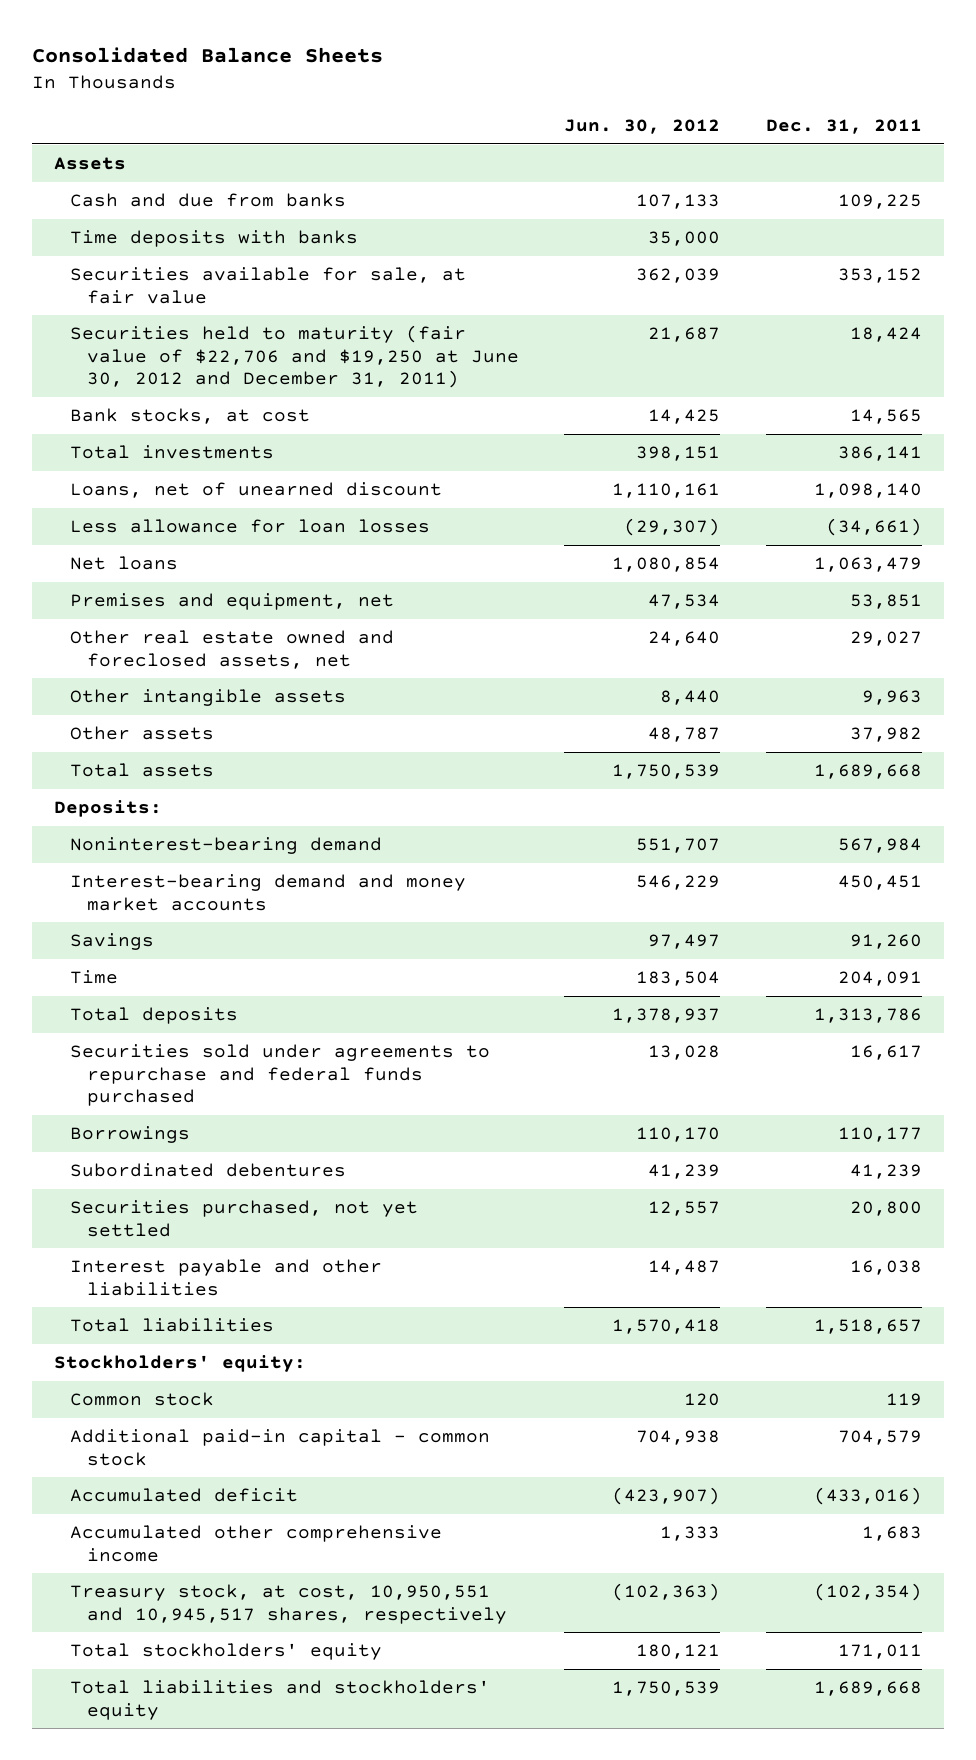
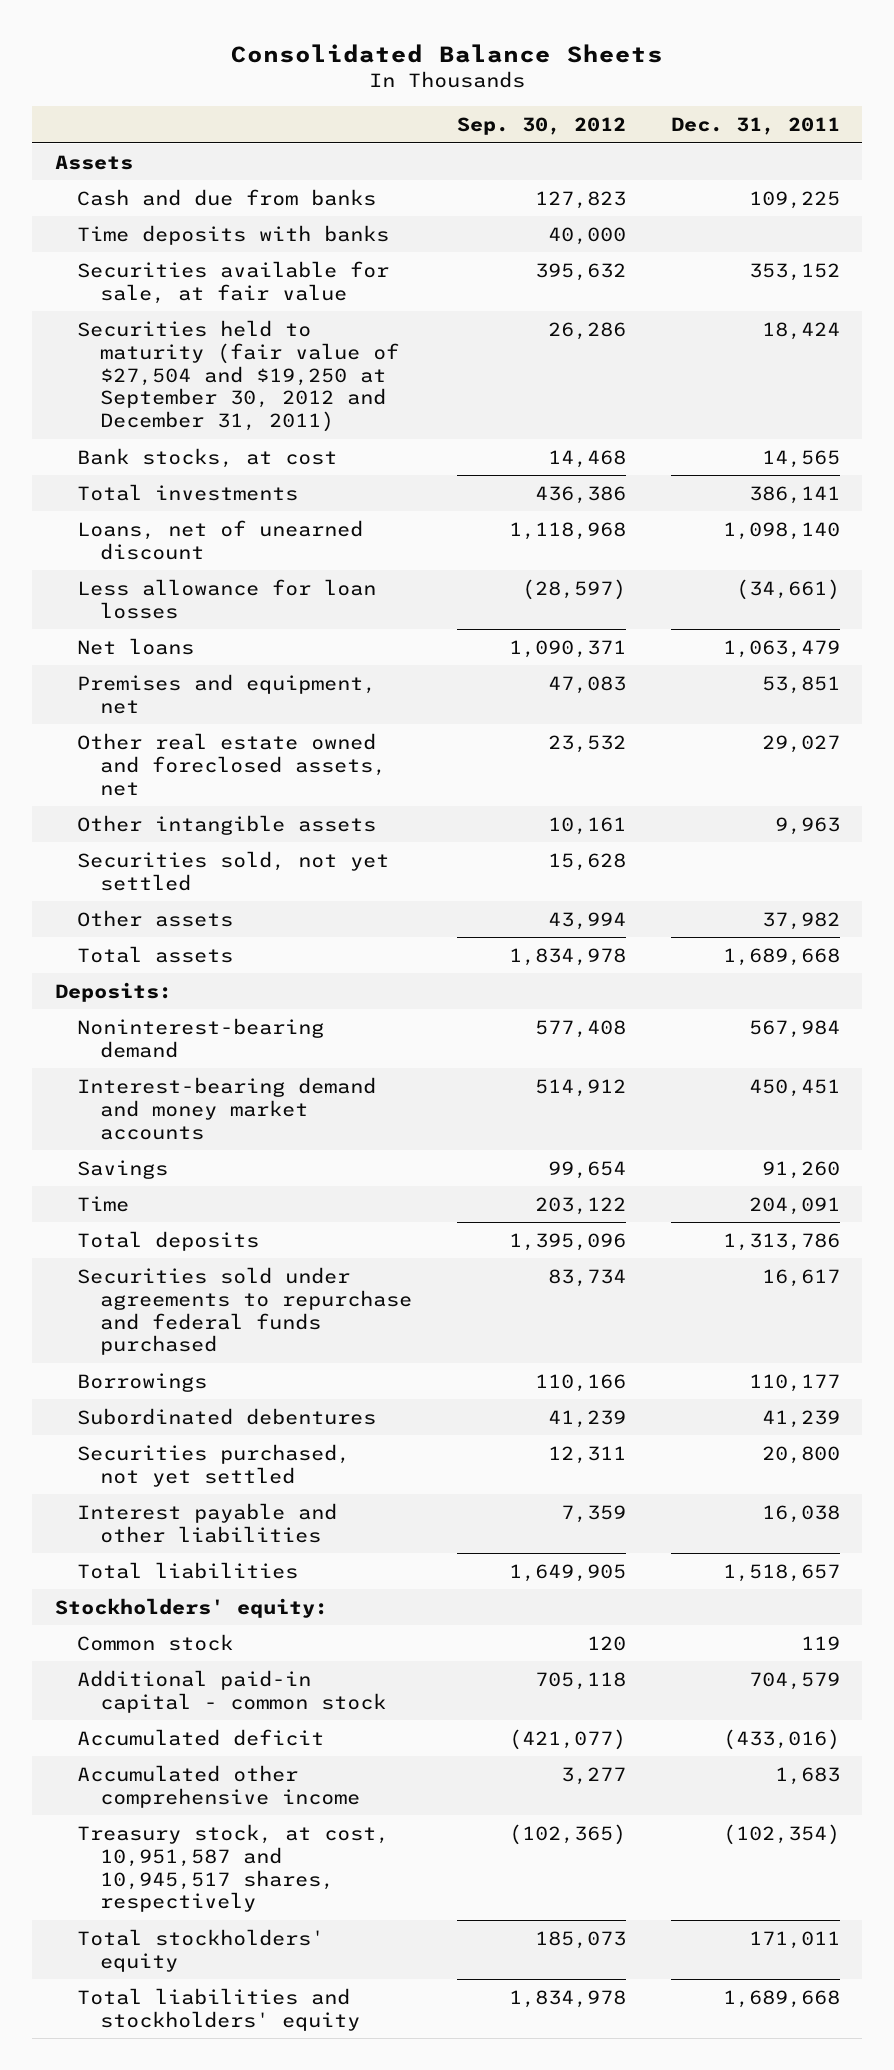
- | Jun. 30, 2012 | Dec. 31, 2011
+ | Sep. 30, 2012 | Dec. 31, 2011
- Securities held to maturity (fair value of $22,706 and $19,250 at June 30, 2012 and December 31, 2011) | 21,687 | 18,424
+ Securities held to maturity (fair value of $27,504 and $19,250 at September 30, 2012 and December 31, 2011) | 26,286 | 18,424
+ Securities sold, not yet settled | 15,628 |
- Treasury stock, at cost, 10,950,551 and 10,945,517 shares, respectively | (102,363) | (102,354)
+ Treasury stock, at cost, 10,951,587 and 10,945,517 shares, respectively | (102,365) | (102,354)

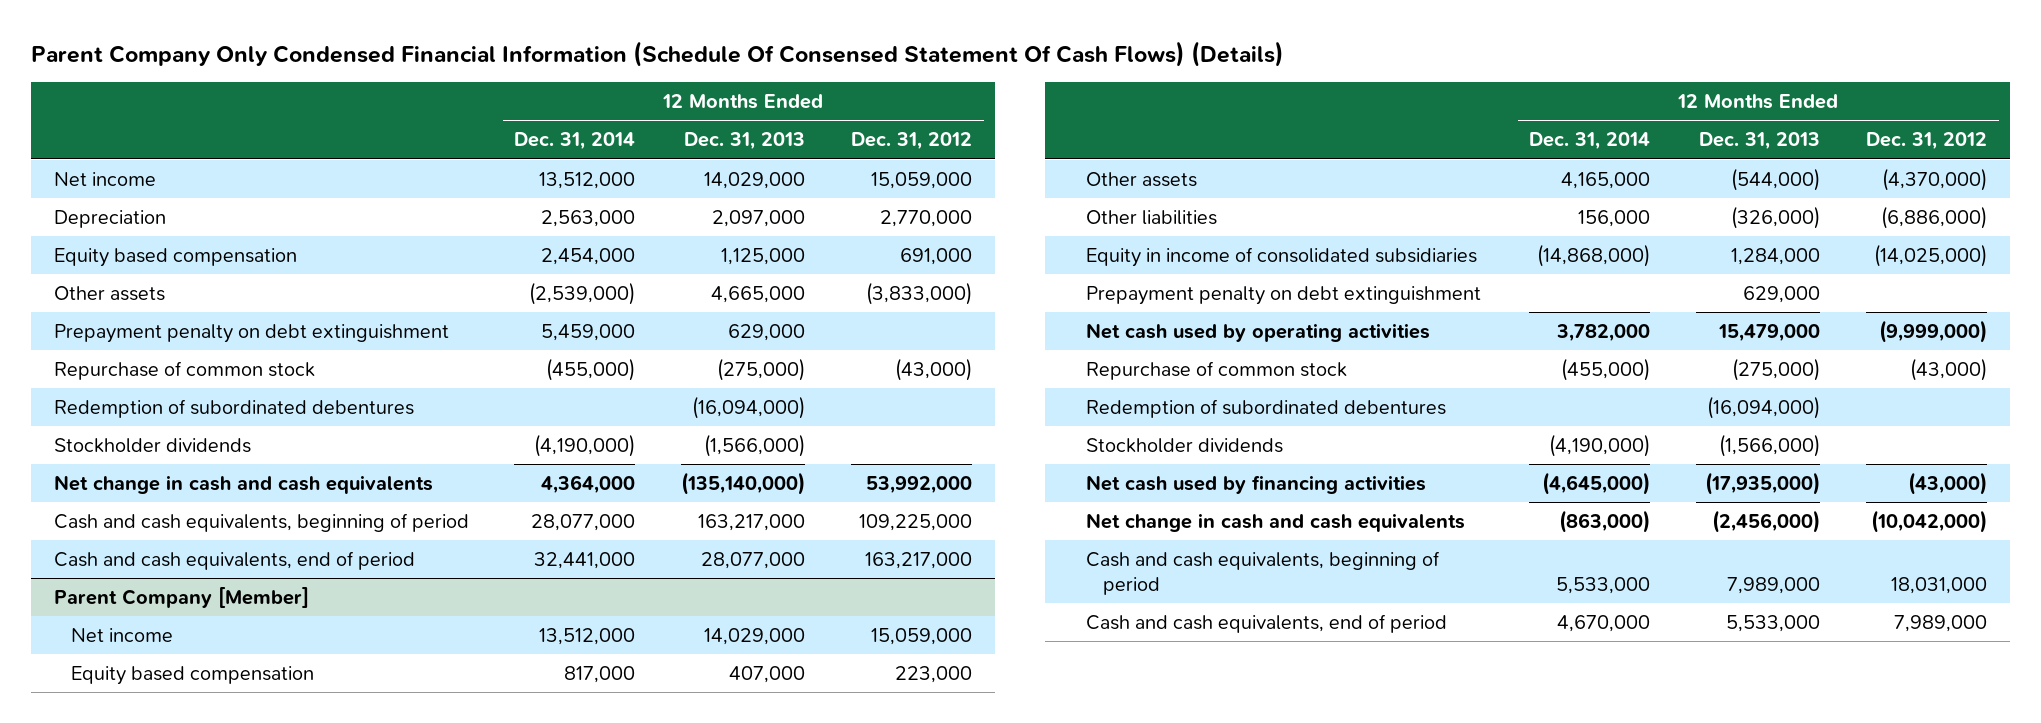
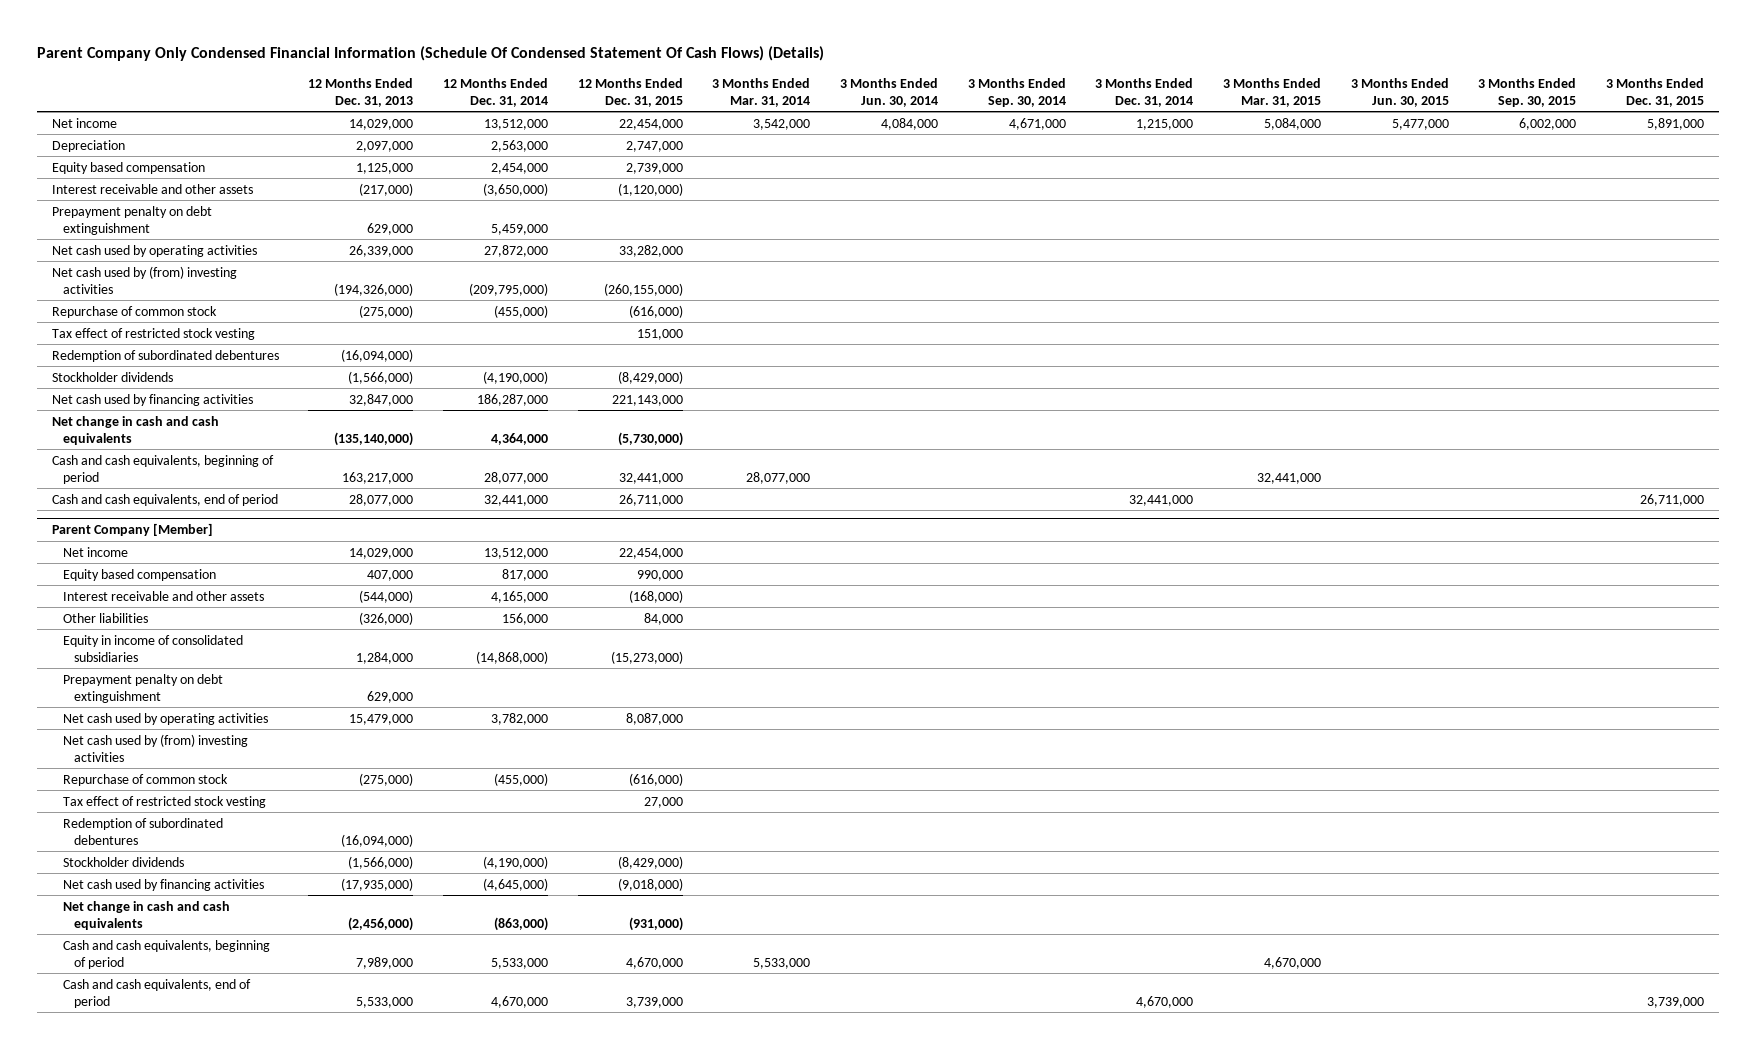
- Parent Company Only Condensed Financial Information (Schedule Of Consensed Statement Of Cash Flows) (Details)
+ Parent Company Only Condensed Financial Information (Schedule Of Condensed Statement Of Cash Flows) (Details)
- | 12 Months Ended Dec. 31, 2014 | 12 Months Ended Dec. 31, 2013 | 12 Months Ended Dec. 31, 2012
+ | 12 Months Ended Dec. 31, 2013 | 12 Months Ended Dec. 31, 2014 | 12 Months Ended Dec. 31, 2015 | 3 Months Ended Mar. 31, 2014 | 3 Months Ended Jun. 30, 2014 | 3 Months Ended Sep. 30, 2014 | 3 Months Ended Dec. 31, 2014 | 3 Months Ended Mar. 31, 2015 | 3 Months Ended Jun. 30, 2015 | 3 Months Ended Sep. 30, 2015 | 3 Months Ended Dec. 31, 2015
- Other assets | (2,539,000) | 4,665,000 | (3,833,000)
+ Interest receivable and other assets | (217,000) | (3,650,000) | (1,120,000) | | | | | | | |
+ Net cash used by operating activities | 26,339,000 | 27,872,000 | 33,282,000 | | | | | | | |
+ Net cash used by (from) investing activities | (194,326,000) | (209,795,000) | (260,155,000) | | | | | | | |
+ Tax effect of restricted stock vesting | | | 151,000 | | | | | | | |
+ Net cash used by financing activities | 32,847,000 | 186,287,000 | 221,143,000 | | | | | | | |
@ Parent Company [Member]
- Other assets | 4,165,000 | (544,000) | (4,370,000)
+ Interest receivable and other assets | (544,000) | 4,165,000 | (168,000) | | | | | | | |
+ Net cash used by (from) investing activities
+ Tax effect of restricted stock vesting | | | 27,000 | | | | | | | |

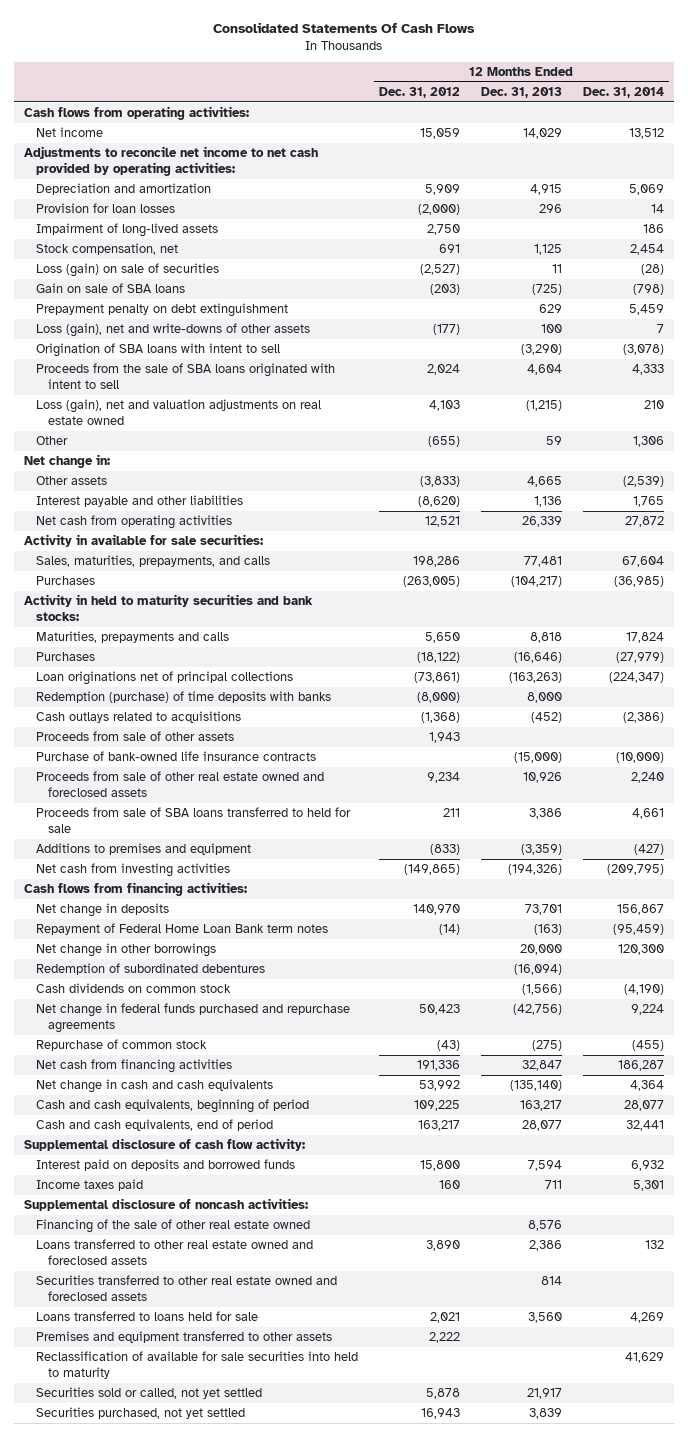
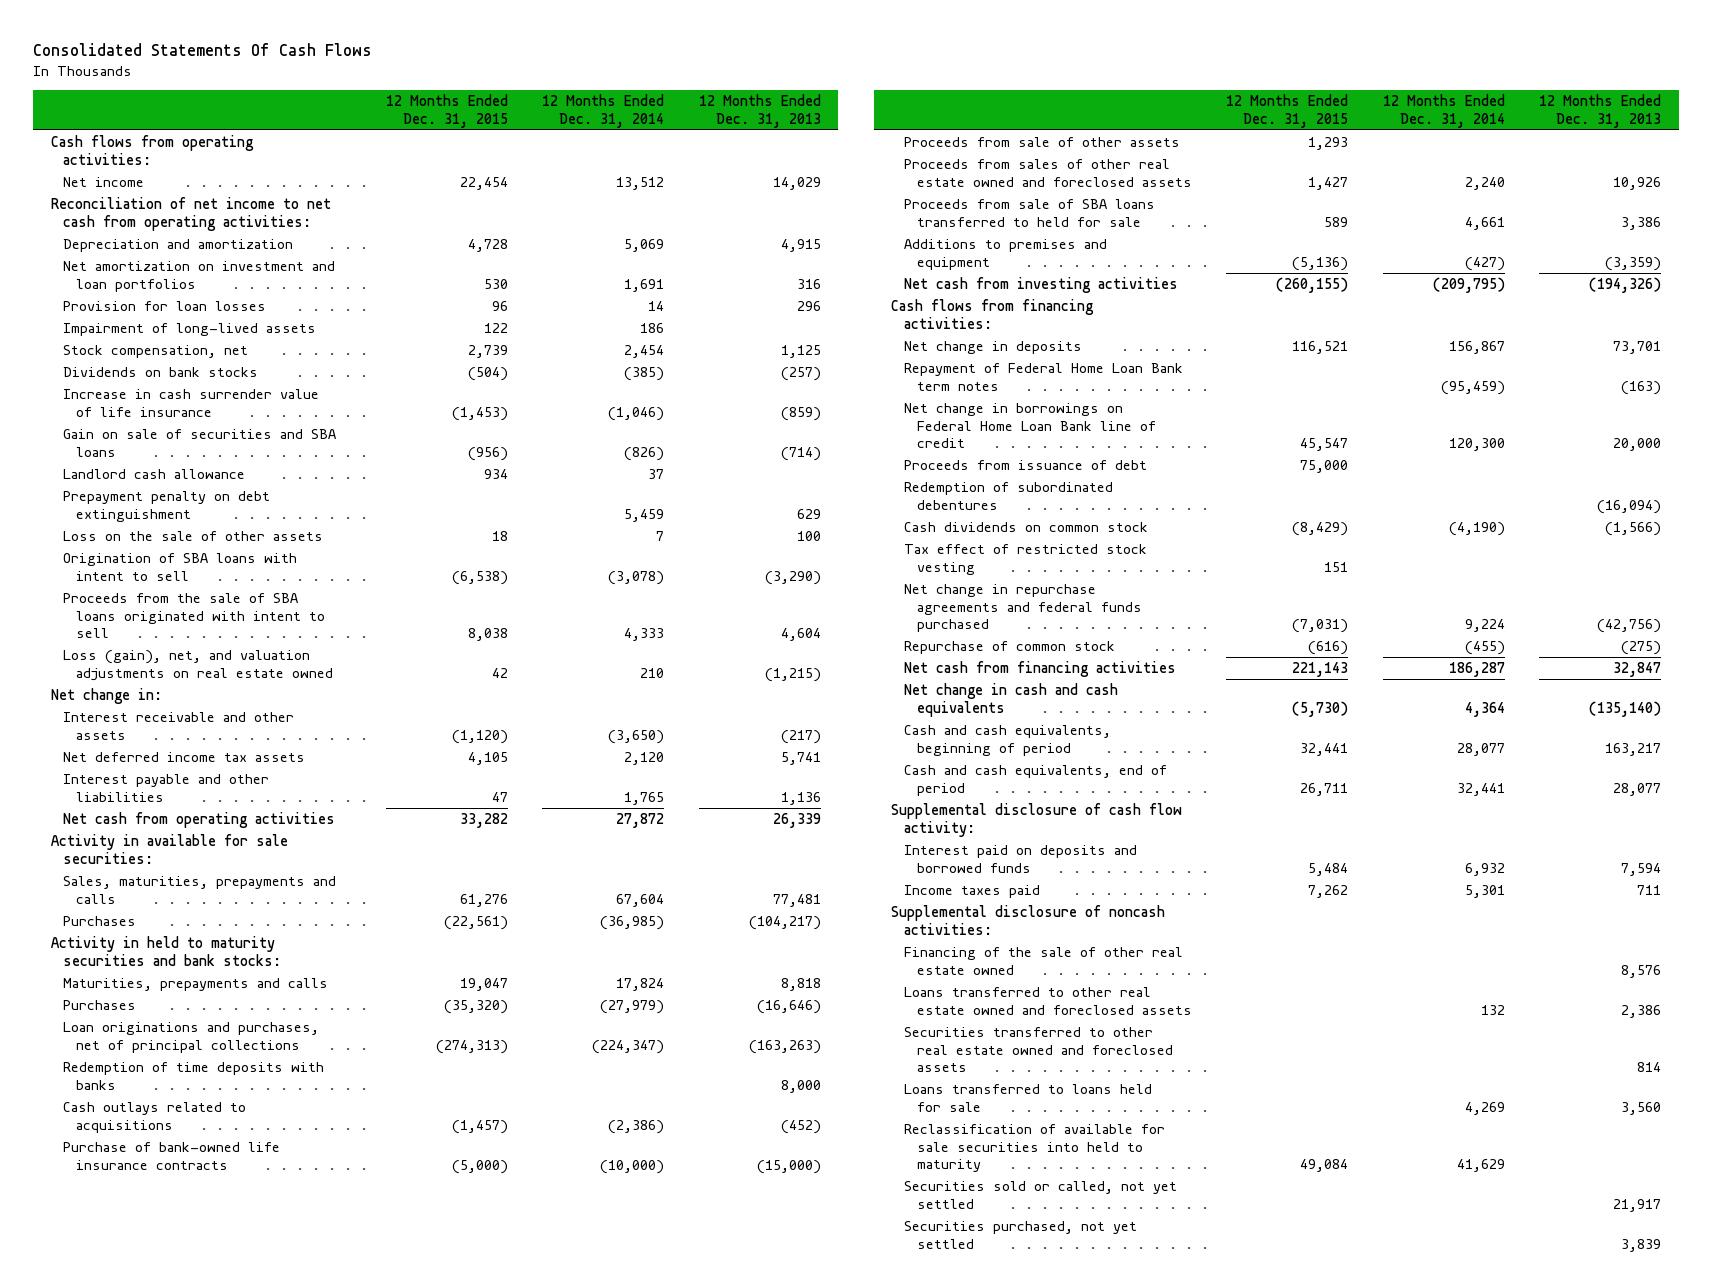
- | 12 Months Ended Dec. 31, 2012 | 12 Months Ended Dec. 31, 2013 | 12 Months Ended Dec. 31, 2014
+ | 12 Months Ended Dec. 31, 2015 | 12 Months Ended Dec. 31, 2014 | 12 Months Ended Dec. 31, 2013
- Adjustments to reconcile net income to net cash provided by operating activities:
+ Reconciliation of net income to net cash from operating activities:
+ Net amortization on investment and loan portfolios | 530 | 1,691 | 316
- Loss (gain) on sale of securities | (2,527) | 11 | (28)
- Gain on sale of SBA loans | (203) | (725) | (798)
+ Dividends on bank stocks | (504) | (385) | (257)
+ Increase in cash surrender value of life insurance | (1,453) | (1,046) | (859)
+ Gain on sale of securities and SBA loans | (956) | (826) | (714)
+ Landlord cash allowance | 934 | 37 |
- Loss (gain), net and write-downs of other assets | (177) | 100 | 7
+ Loss on the sale of other assets | 18 | 7 | 100
- Loss (gain), net and valuation adjustments on real estate owned | 4,103 | (1,215) | 210
- Other | (655) | 59 | 1,306
+ Loss (gain), net, and valuation adjustments on real estate owned | 42 | 210 | (1,215)
- Other assets | (3,833) | 4,665 | (2,539)
+ Interest receivable and other assets | (1,120) | (3,650) | (217)
+ Net deferred income tax assets | 4,105 | 2,120 | 5,741
- Sales, maturities, prepayments, and calls | 198,286 | 77,481 | 67,604
+ Sales, maturities, prepayments and calls | 61,276 | 67,604 | 77,481
- Loan originations net of principal collections | (73,861) | (163,263) | (224,347)
- Redemption (purchase) of time deposits with banks | (8,000) | 8,000 |
+ Loan originations and purchases, net of principal collections | (274,313) | (224,347) | (163,263)
+ Redemption of time deposits with banks | | | 8,000
- Proceeds from sale of other real estate owned and foreclosed assets | 9,234 | 10,926 | 2,240
moved down: Proceeds from sale of other assets | 1,293 | |
+ Proceeds from sales of other real estate owned and foreclosed assets | 1,427 | 2,240 | 10,926
- Net change in other borrowings | | 20,000 | 120,300
+ Net change in borrowings on Federal Home Loan Bank line of credit | 45,547 | 120,300 | 20,000
+ Proceeds from issuance of debt | 75,000 | |
- Net change in federal funds purchased and repurchase agreements | 50,423 | (42,756) | 9,224
+ Tax effect of restricted stock vesting | 151 | |
+ Net change in repurchase agreements and federal funds purchased | (7,031) | 9,224 | (42,756)
- Premises and equipment transferred to other assets | 2,222 | |

